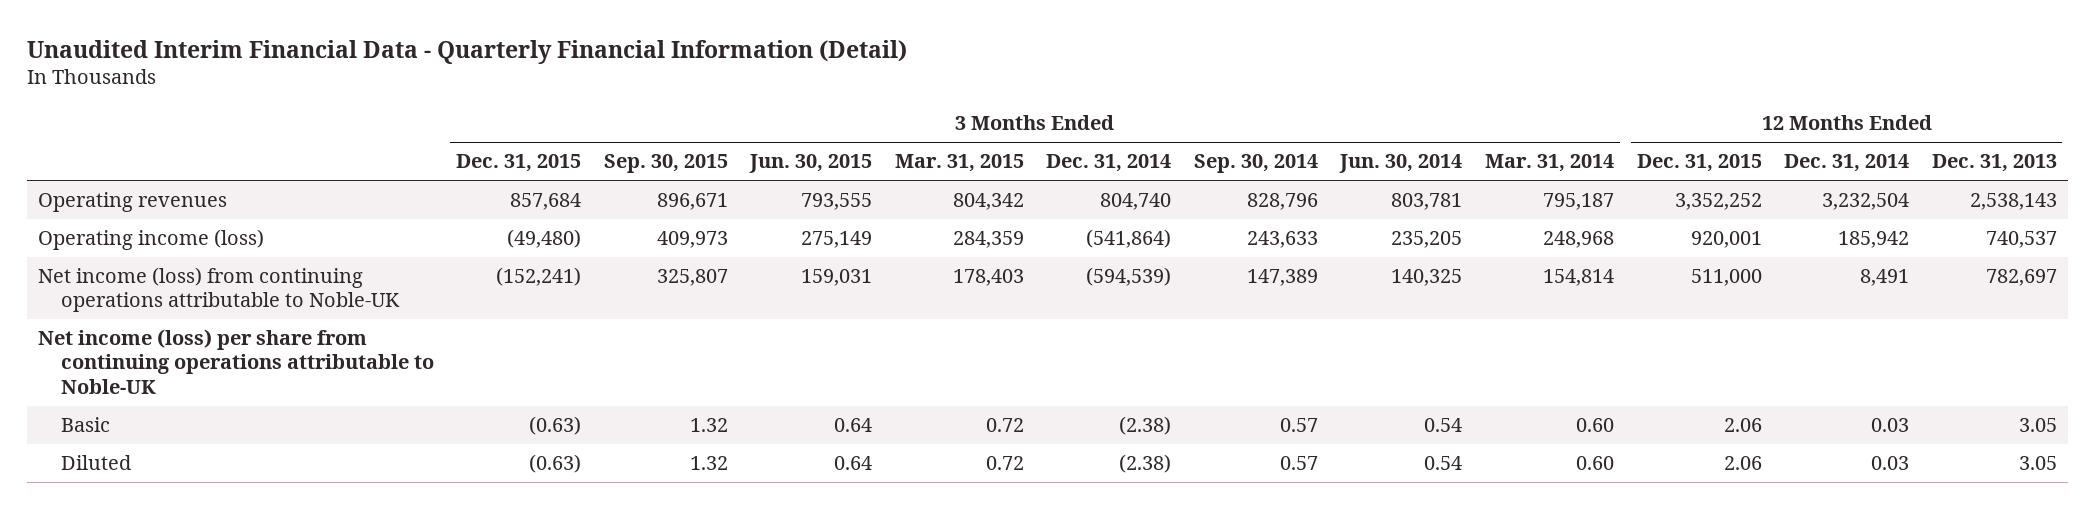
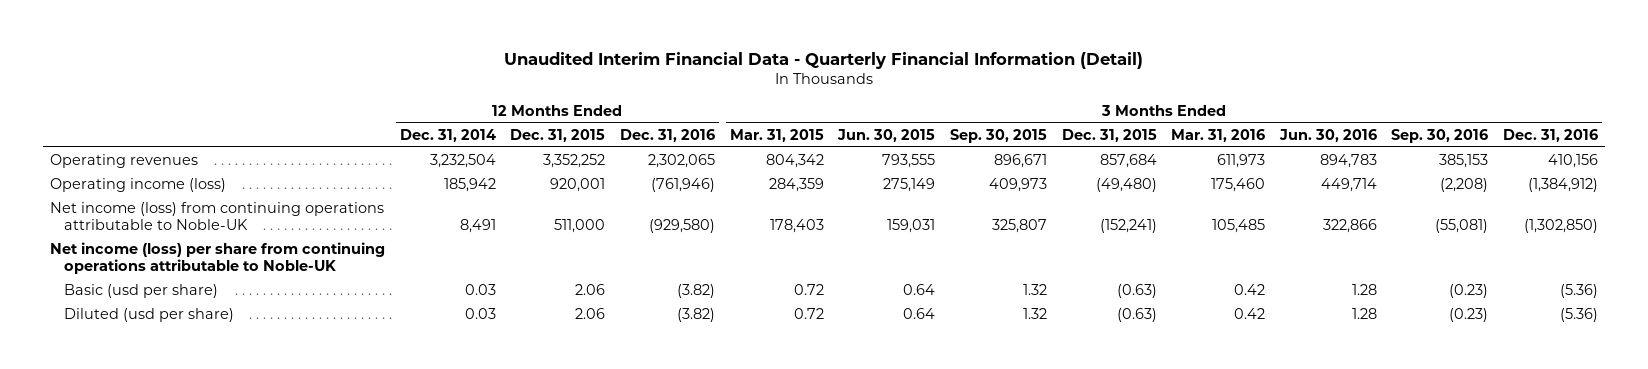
- | 3 Months Ended Dec. 31, 2015 | 3 Months Ended Sep. 30, 2015 | 3 Months Ended Jun. 30, 2015 | 3 Months Ended Mar. 31, 2015 | 3 Months Ended Dec. 31, 2014 | 3 Months Ended Sep. 30, 2014 | 3 Months Ended Jun. 30, 2014 | 3 Months Ended Mar. 31, 2014 | 12 Months Ended Dec. 31, 2015 | 12 Months Ended Dec. 31, 2014 | 12 Months Ended Dec. 31, 2013
+ | 12 Months Ended Dec. 31, 2014 | 12 Months Ended Dec. 31, 2015 | 12 Months Ended Dec. 31, 2016 | 3 Months Ended Mar. 31, 2015 | 3 Months Ended Jun. 30, 2015 | 3 Months Ended Sep. 30, 2015 | 3 Months Ended Dec. 31, 2015 | 3 Months Ended Mar. 31, 2016 | 3 Months Ended Jun. 30, 2016 | 3 Months Ended Sep. 30, 2016 | 3 Months Ended Dec. 31, 2016
- Basic | (0.63) | 1.32 | 0.64 | 0.72 | (2.38) | 0.57 | 0.54 | 0.60 | 2.06 | 0.03 | 3.05
- Diluted | (0.63) | 1.32 | 0.64 | 0.72 | (2.38) | 0.57 | 0.54 | 0.60 | 2.06 | 0.03 | 3.05
+ Basic (usd per share) | 0.03 | 2.06 | (3.82) | 0.72 | 0.64 | 1.32 | (0.63) | 0.42 | 1.28 | (0.23) | (5.36)
+ Diluted (usd per share) | 0.03 | 2.06 | (3.82) | 0.72 | 0.64 | 1.32 | (0.63) | 0.42 | 1.28 | (0.23) | (5.36)

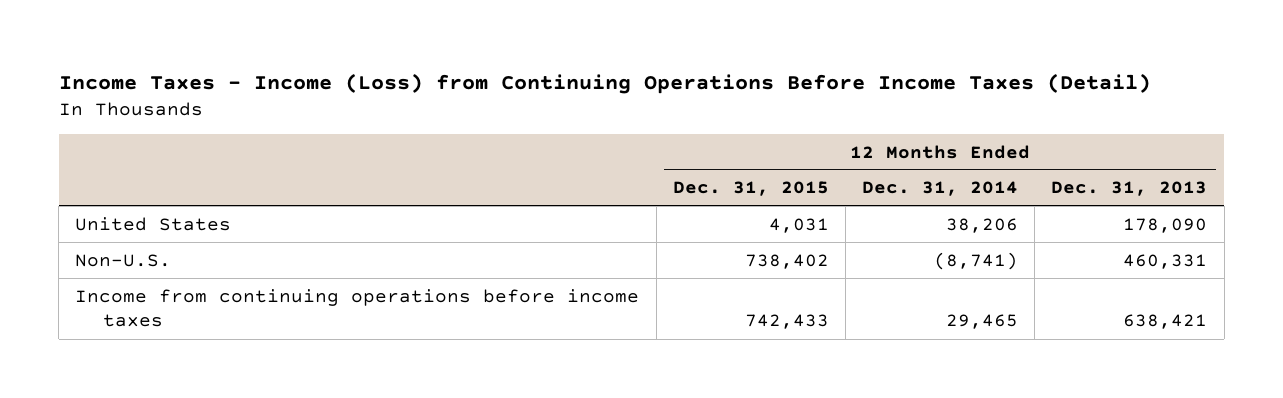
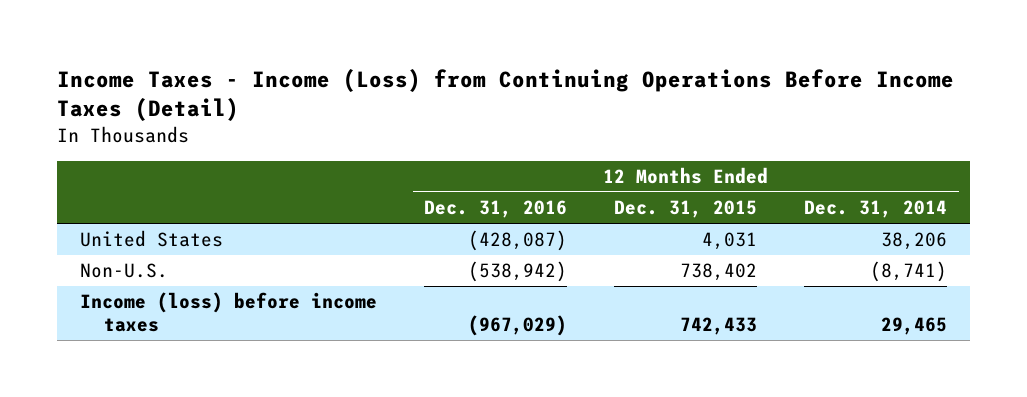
- | 12 Months Ended Dec. 31, 2015 | 12 Months Ended Dec. 31, 2014 | 12 Months Ended Dec. 31, 2013
+ | 12 Months Ended Dec. 31, 2016 | 12 Months Ended Dec. 31, 2015 | 12 Months Ended Dec. 31, 2014
- Income from continuing operations before income taxes | 742,433 | 29,465 | 638,421
+ Income (loss) before income taxes | (967,029) | 742,433 | 29,465

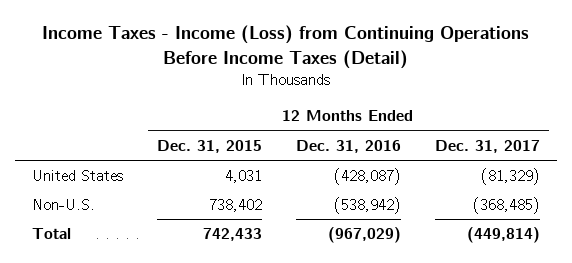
- | 12 Months Ended Dec. 31, 2016 | 12 Months Ended Dec. 31, 2015 | 12 Months Ended Dec. 31, 2014
+ | 12 Months Ended Dec. 31, 2015 | 12 Months Ended Dec. 31, 2016 | 12 Months Ended Dec. 31, 2017
- Income (loss) before income taxes | (967,029) | 742,433 | 29,465
+ Total | 742,433 | (967,029) | (449,814)

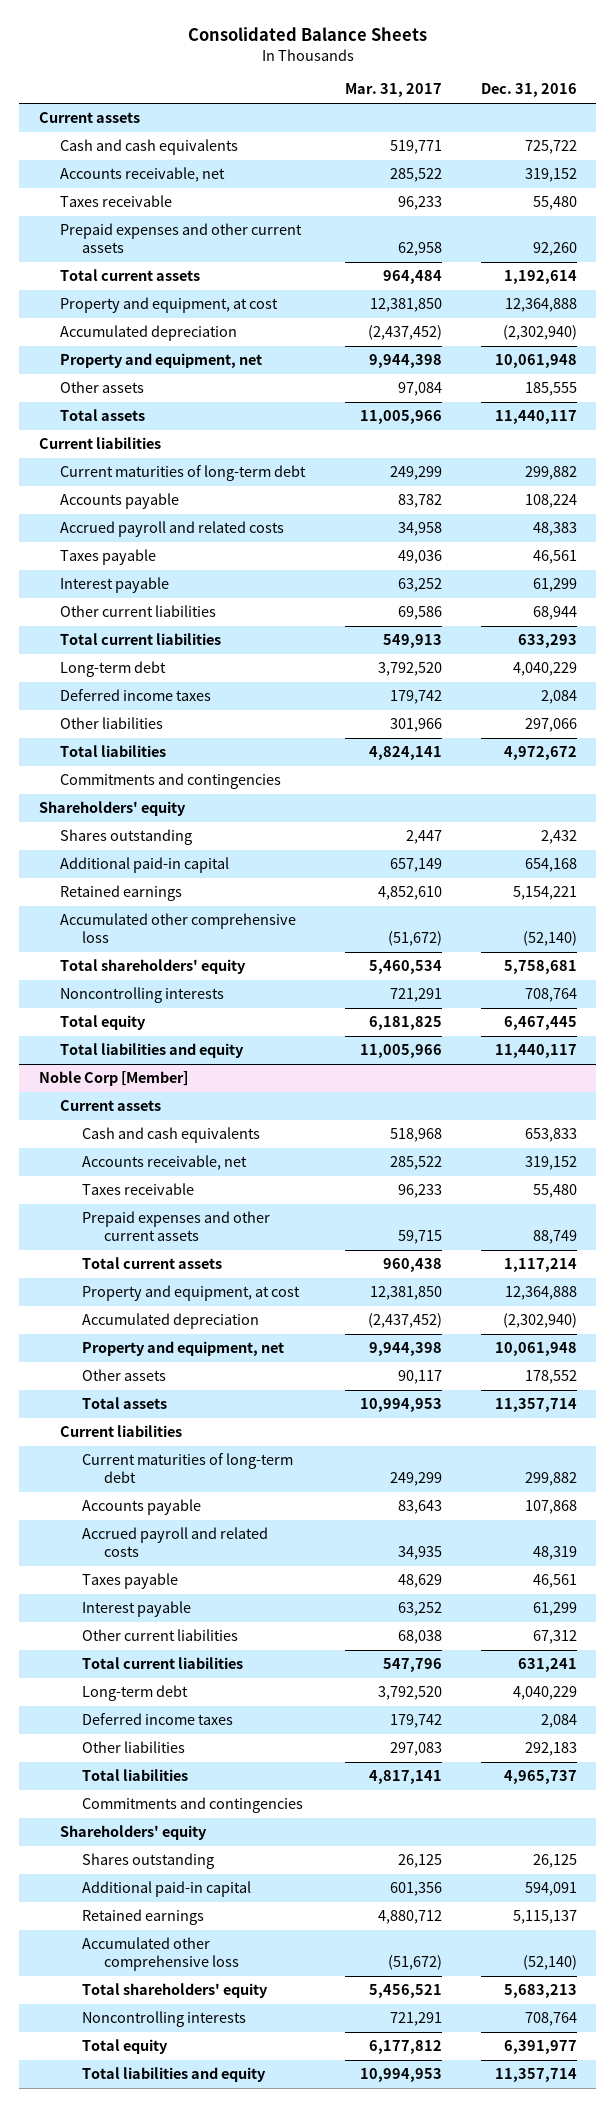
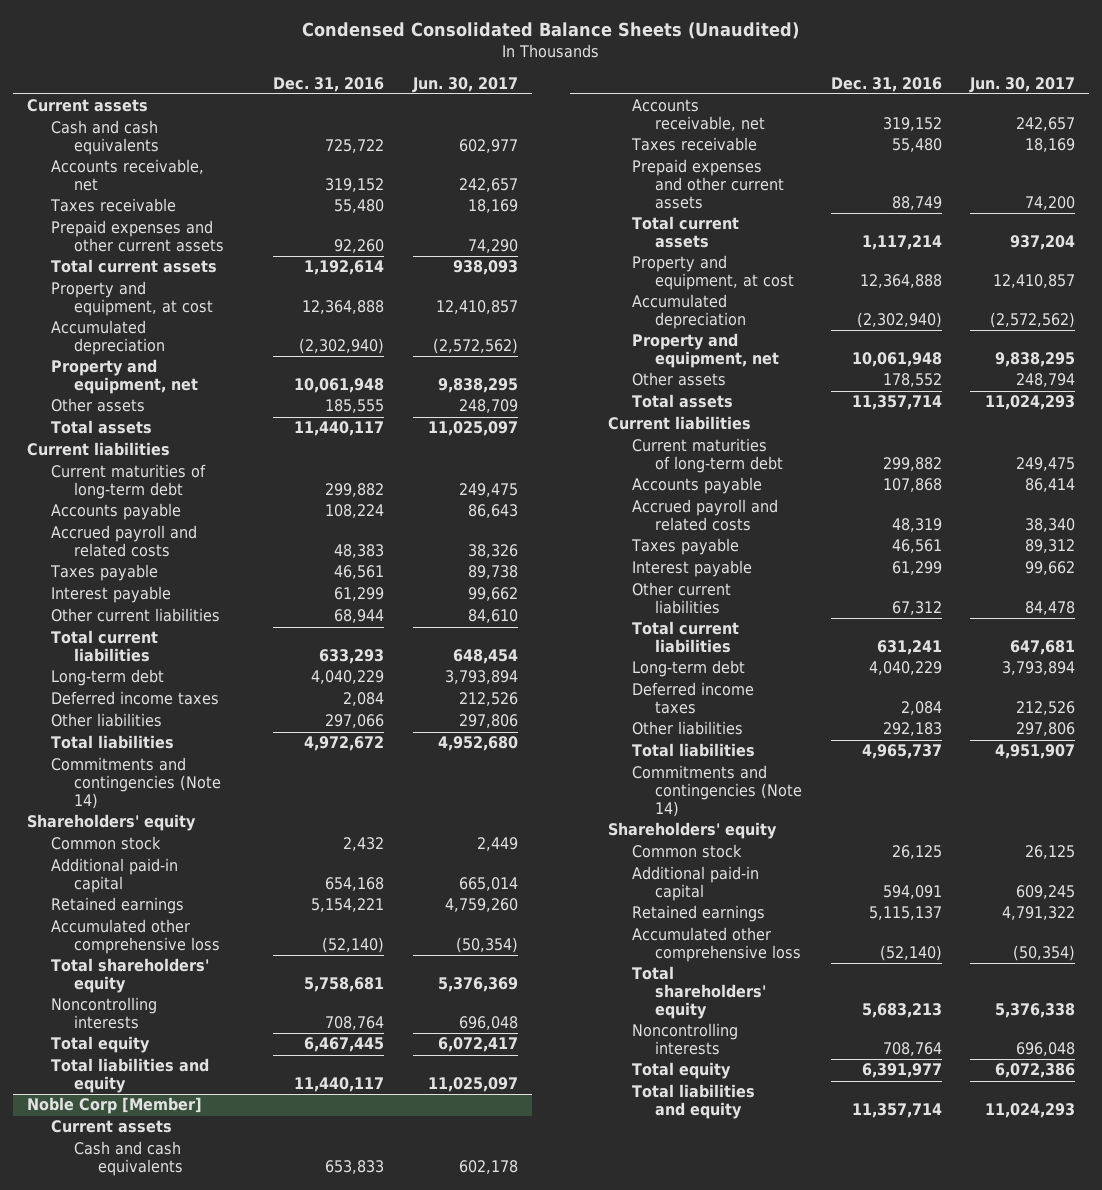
- Consolidated Balance Sheets
+ Condensed Consolidated Balance Sheets (Unaudited)
- | Mar. 31, 2017 | Dec. 31, 2016
+ | Dec. 31, 2016 | Jun. 30, 2017
- Commitments and contingencies
+ Commitments and contingencies (Note 14)
- Shares outstanding | 2,447 | 2,432
+ Common stock | 2,432 | 2,449
@ Noble Corp [Member]
- Commitments and contingencies
+ Commitments and contingencies (Note 14)
- Shares outstanding | 26,125 | 26,125
+ Common stock | 26,125 | 26,125

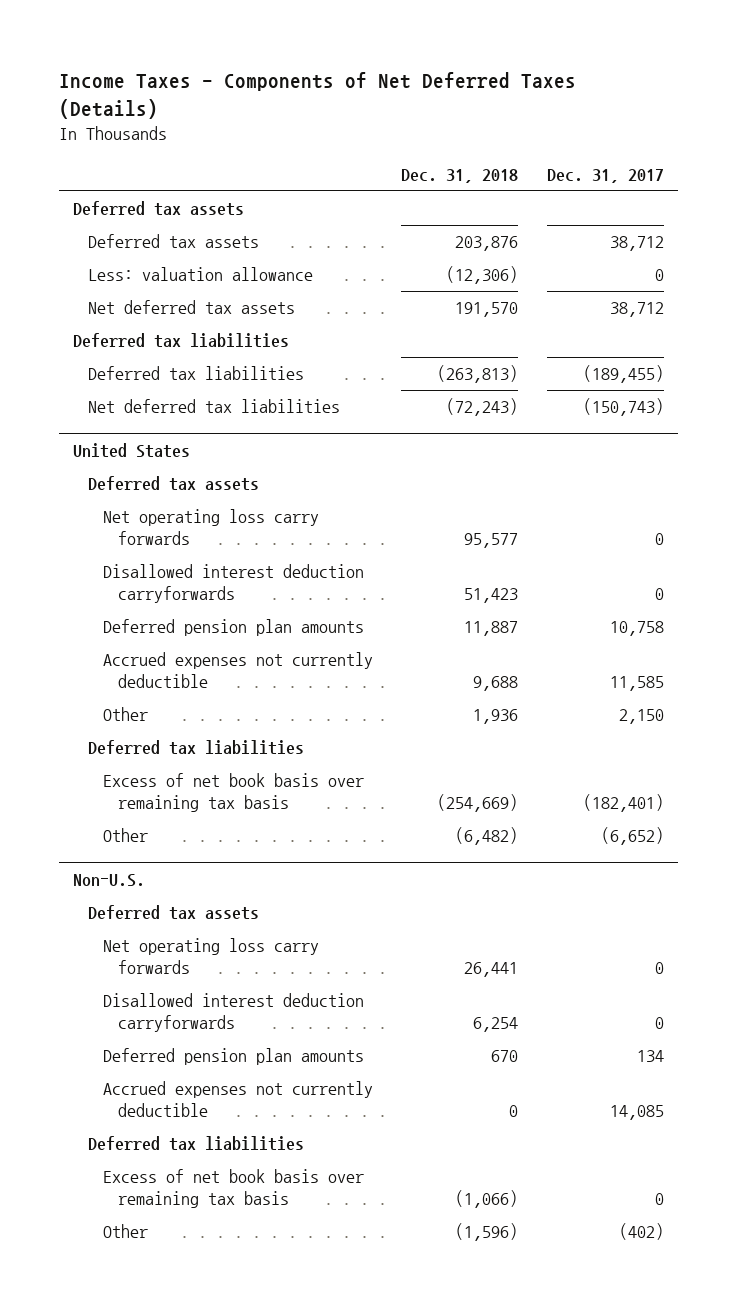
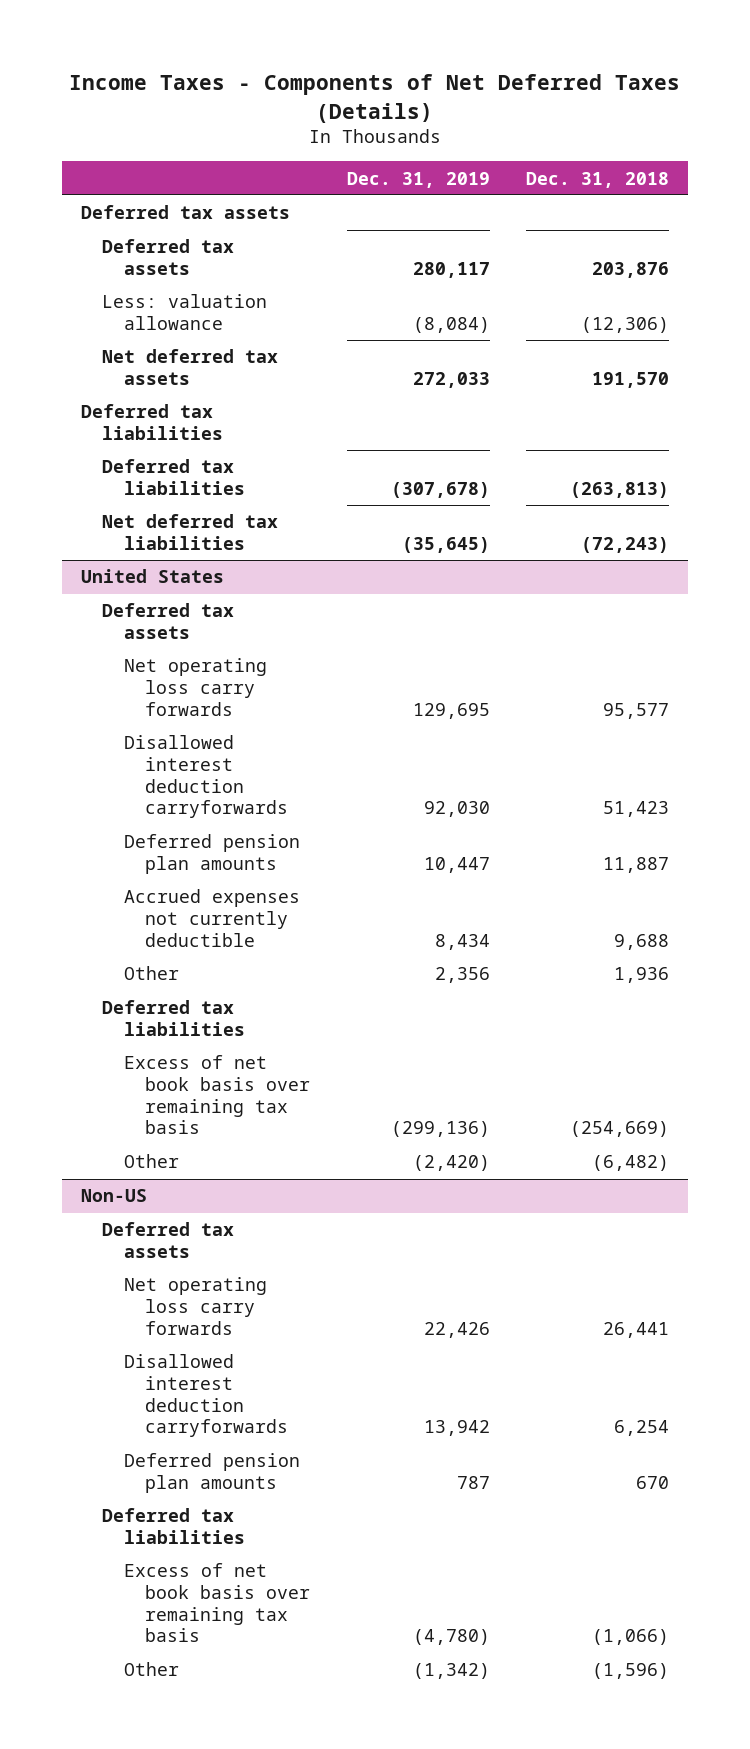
- | Dec. 31, 2018 | Dec. 31, 2017
+ | Dec. 31, 2019 | Dec. 31, 2018
- Non-U.S.
+ Non-US
- Accrued expenses not currently deductible | 0 | 14,085

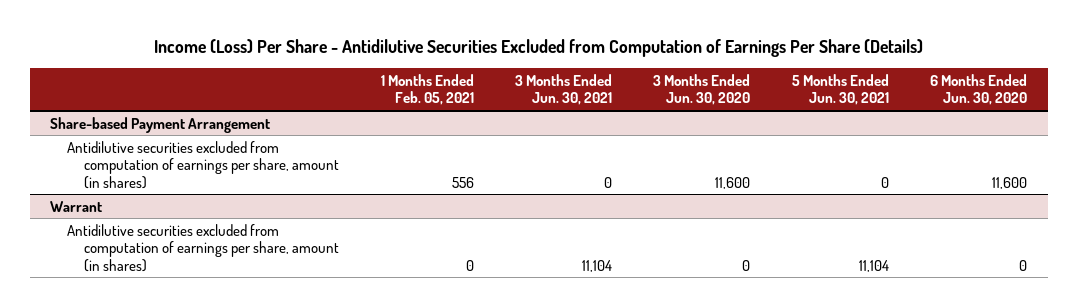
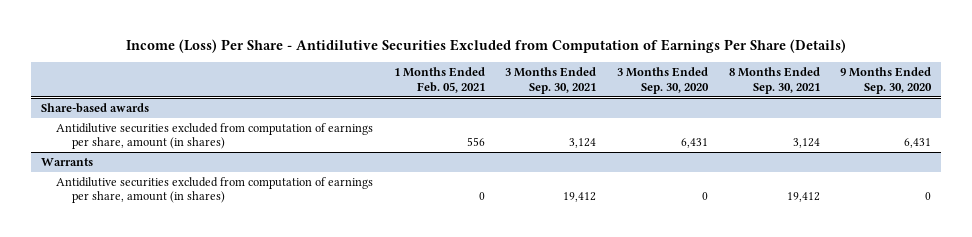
- | 1 Months Ended Feb. 05, 2021 | 3 Months Ended Jun. 30, 2021 | 3 Months Ended Jun. 30, 2020 | 5 Months Ended Jun. 30, 2021 | 6 Months Ended Jun. 30, 2020
+ | 1 Months Ended Feb. 05, 2021 | 3 Months Ended Sep. 30, 2021 | 3 Months Ended Sep. 30, 2020 | 8 Months Ended Sep. 30, 2021 | 9 Months Ended Sep. 30, 2020
- Share-based Payment Arrangement
+ Share-based awards
- Warrant
+ Warrants

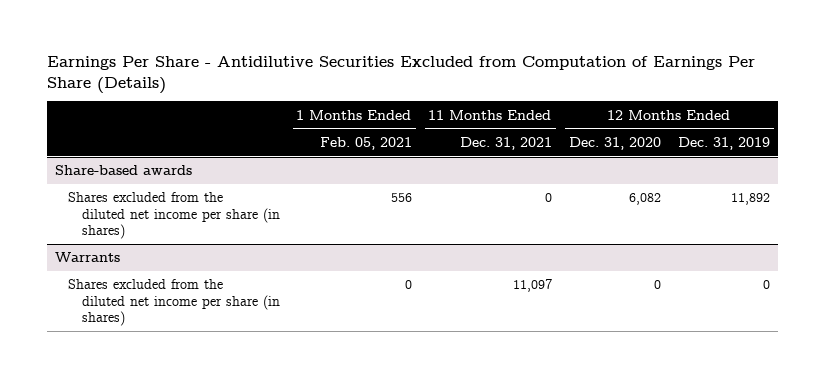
- Income (Loss) Per Share - Antidilutive Securities Excluded from Computation of Earnings Per Share (Details)
+ Earnings Per Share - Antidilutive Securities Excluded from Computation of Earnings Per Share (Details)
- | 1 Months Ended Feb. 05, 2021 | 3 Months Ended Sep. 30, 2021 | 3 Months Ended Sep. 30, 2020 | 8 Months Ended Sep. 30, 2021 | 9 Months Ended Sep. 30, 2020
+ | 1 Months Ended Feb. 05, 2021 | 11 Months Ended Dec. 31, 2021 | 12 Months Ended Dec. 31, 2020 | 12 Months Ended Dec. 31, 2019
@ Share-based awards
- Antidilutive securities excluded from computation of earnings per share, amount (in shares) | 556 | 3,124 | 6,431 | 3,124 | 6,431
+ Shares excluded from the diluted net income per share (in shares) | 556 | 0 | 6,082 | 11,892
@ Warrants
- Antidilutive securities excluded from computation of earnings per share, amount (in shares) | 0 | 19,412 | 0 | 19,412 | 0
+ Shares excluded from the diluted net income per share (in shares) | 0 | 11,097 | 0 | 0

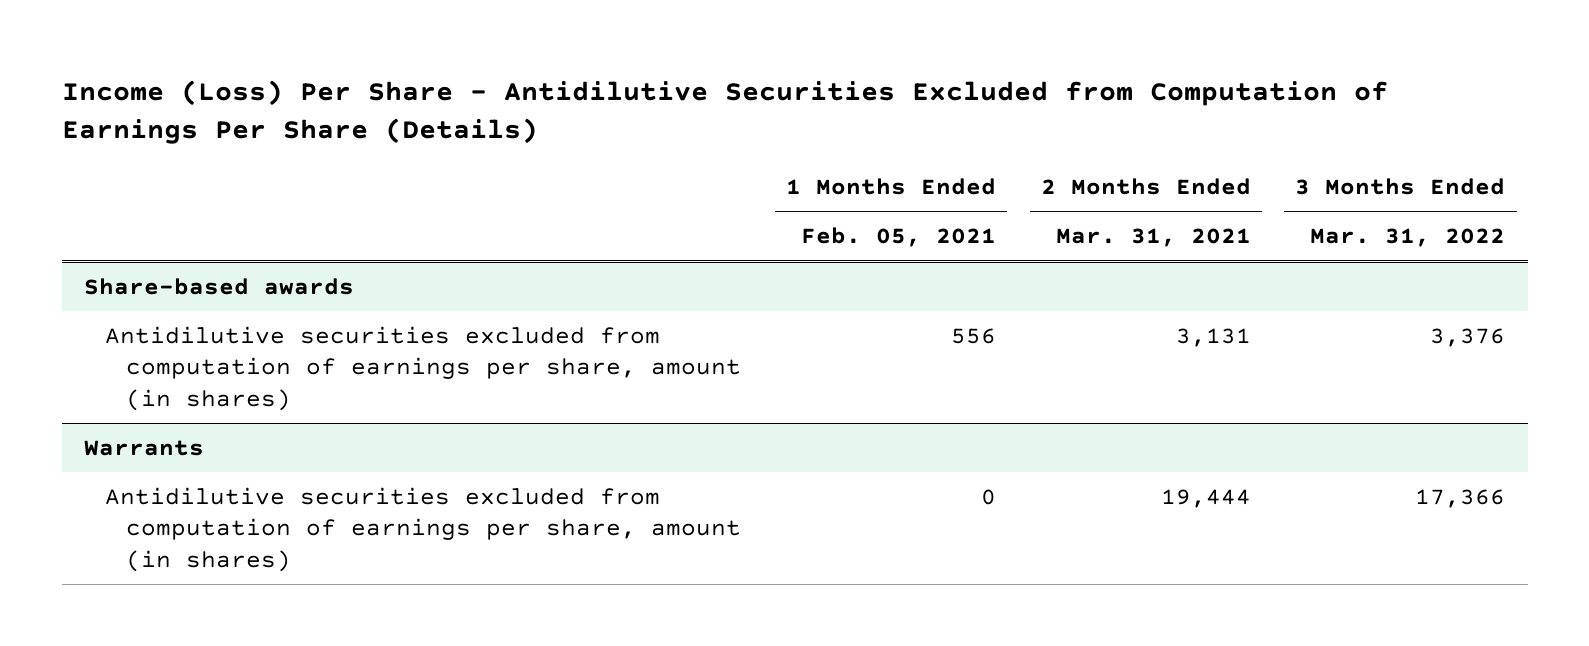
- Earnings Per Share - Antidilutive Securities Excluded from Computation of Earnings Per Share (Details)
+ Income (Loss) Per Share - Antidilutive Securities Excluded from Computation of Earnings Per Share (Details)
- | 1 Months Ended Feb. 05, 2021 | 11 Months Ended Dec. 31, 2021 | 12 Months Ended Dec. 31, 2020 | 12 Months Ended Dec. 31, 2019
+ | 1 Months Ended Feb. 05, 2021 | 2 Months Ended Mar. 31, 2021 | 3 Months Ended Mar. 31, 2022
@ Share-based awards
- Shares excluded from the diluted net income per share (in shares) | 556 | 0 | 6,082 | 11,892
+ Antidilutive securities excluded from computation of earnings per share, amount (in shares) | 556 | 3,131 | 3,376
@ Warrants
- Shares excluded from the diluted net income per share (in shares) | 0 | 11,097 | 0 | 0
+ Antidilutive securities excluded from computation of earnings per share, amount (in shares) | 0 | 19,444 | 17,366

